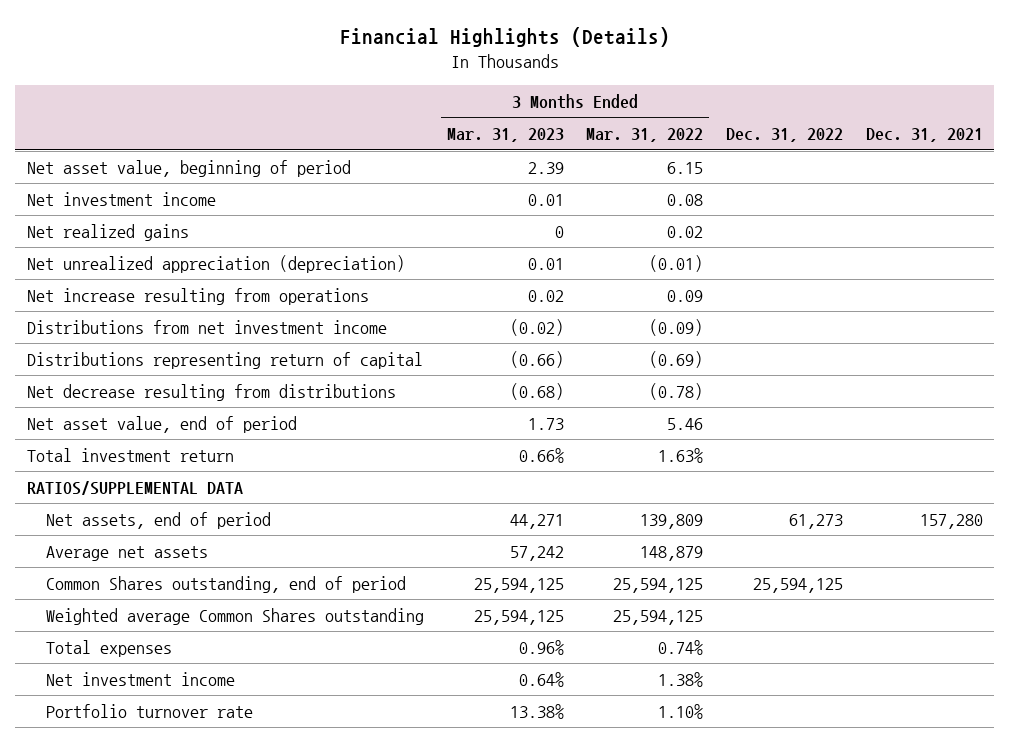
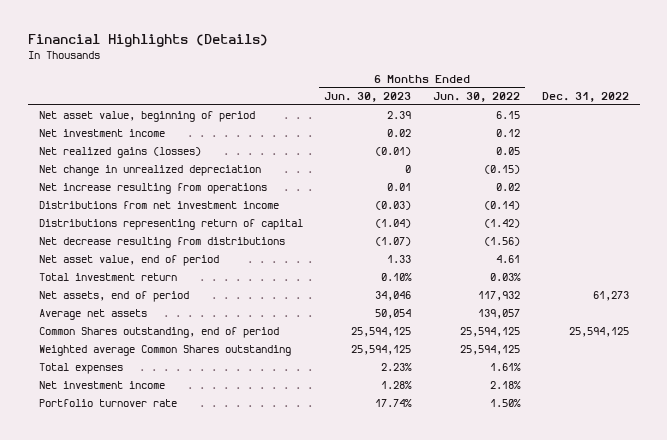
- | 3 Months Ended Mar. 31, 2023 | 3 Months Ended Mar. 31, 2022 | Dec. 31, 2022 | Dec. 31, 2021
+ | 6 Months Ended Jun. 30, 2023 | 6 Months Ended Jun. 30, 2022 | Dec. 31, 2022
- Net realized gains | 0 | 0.02 | |
- Net unrealized appreciation (depreciation) | 0.01 | (0.01) | |
+ Net realized gains (losses) | (0.01) | 0.05 |
+ Net change in unrealized depreciation | 0 | (0.15) |
- RATIOS/SUPPLEMENTAL DATA

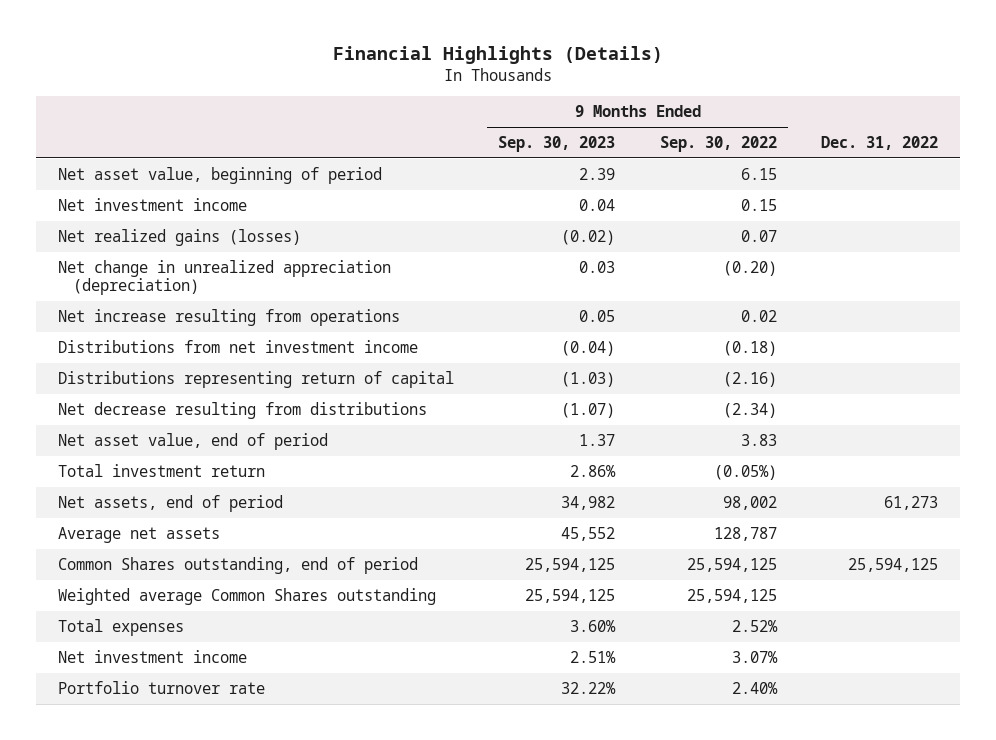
- | 6 Months Ended Jun. 30, 2023 | 6 Months Ended Jun. 30, 2022 | Dec. 31, 2022
+ | 9 Months Ended Sep. 30, 2023 | 9 Months Ended Sep. 30, 2022 | Dec. 31, 2022
- Net change in unrealized depreciation | 0 | (0.15) |
+ Net change in unrealized appreciation (depreciation) | 0.03 | (0.20) |

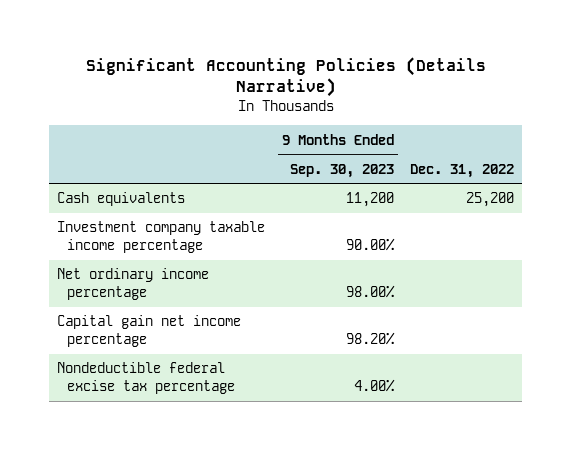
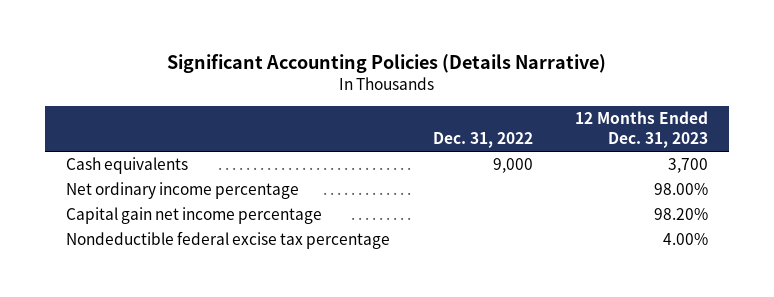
- | 9 Months Ended Sep. 30, 2023 | Dec. 31, 2022
+ | Dec. 31, 2022 | 12 Months Ended Dec. 31, 2023
- Cash equivalents | 11,200 | 25,200
- Investment company taxable income percentage | 90.00% |
+ Cash equivalents | 9,000 | 3,700

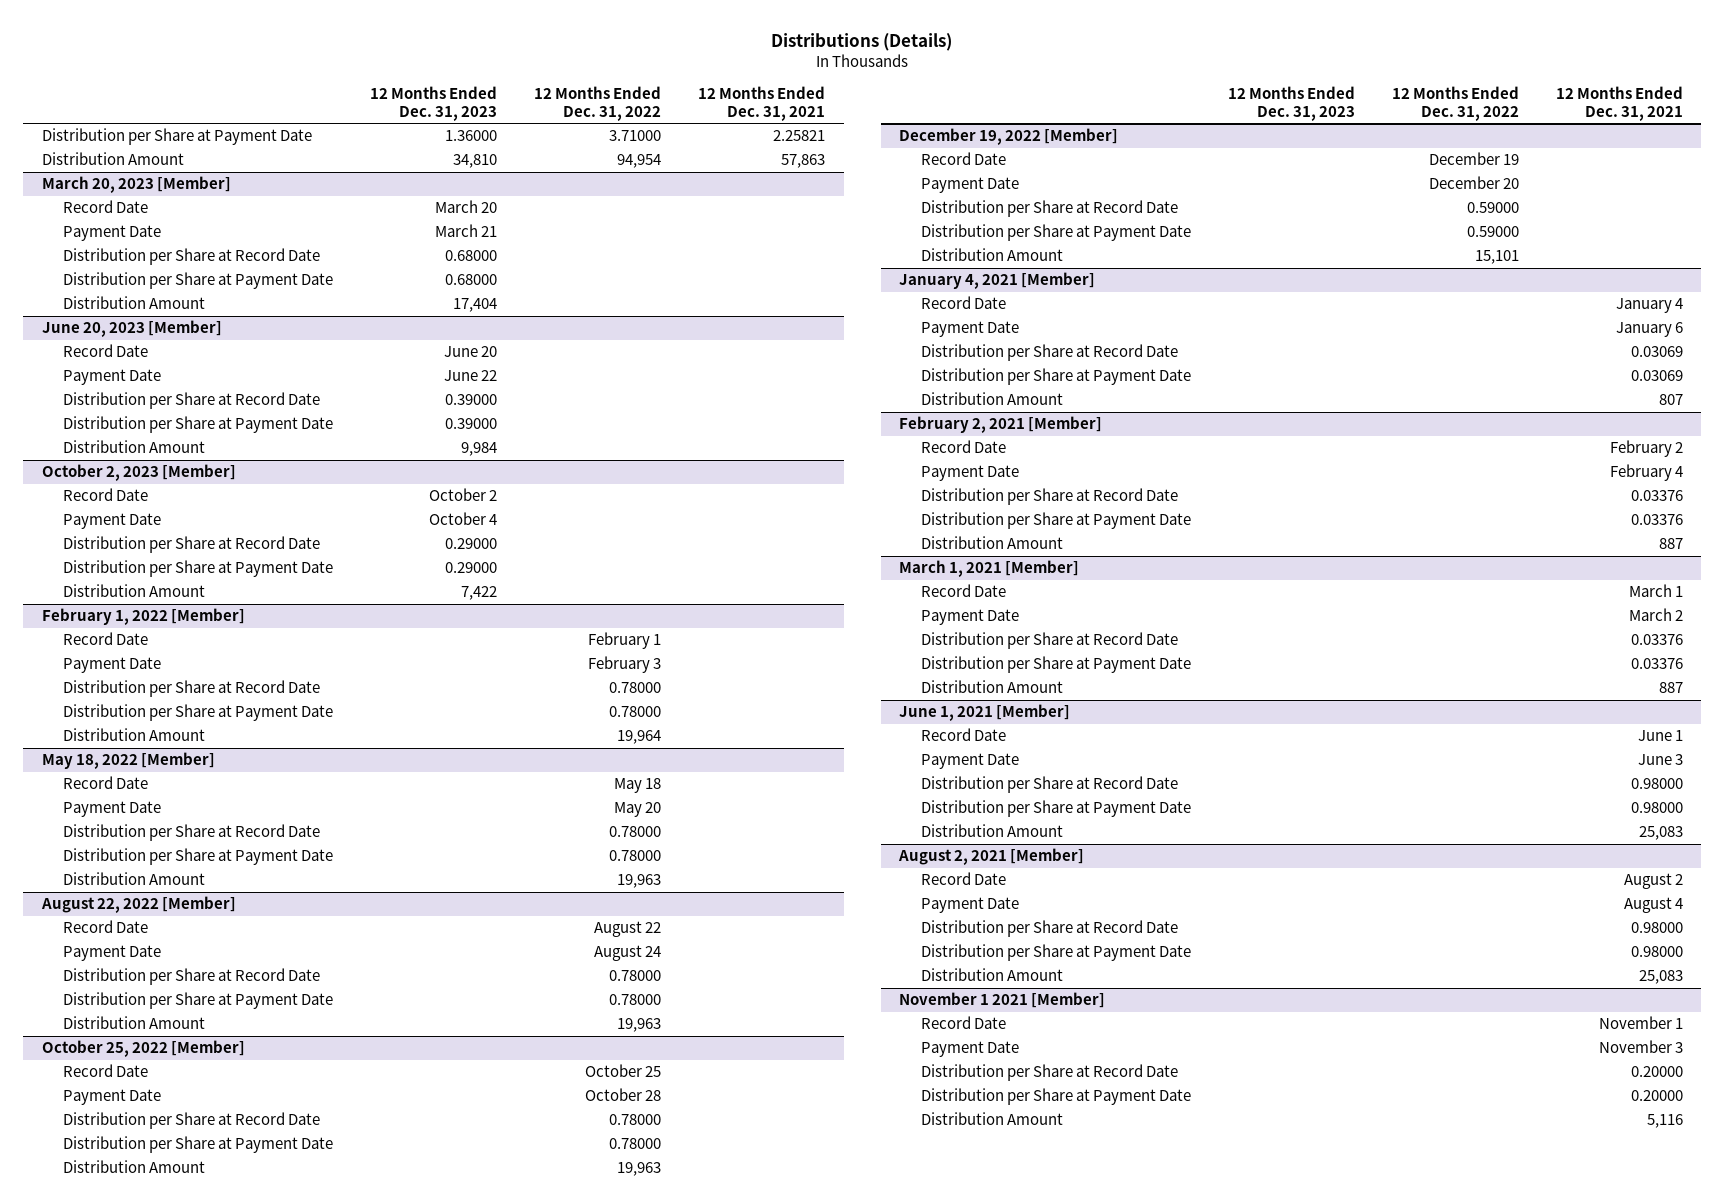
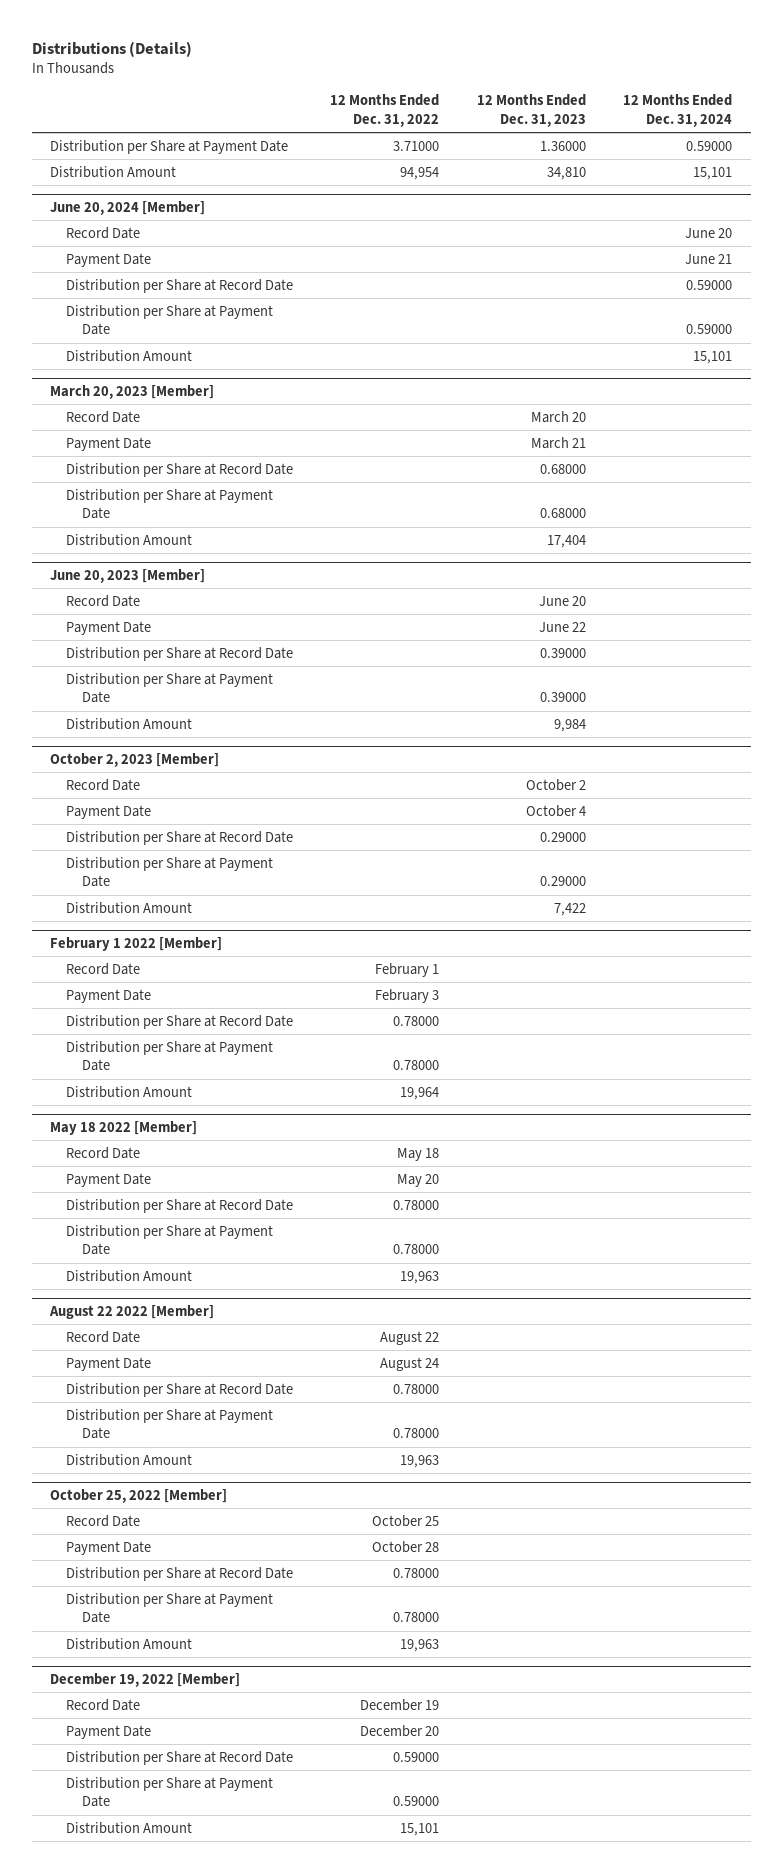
- | 12 Months Ended Dec. 31, 2023 | 12 Months Ended Dec. 31, 2022 | 12 Months Ended Dec. 31, 2021
+ | 12 Months Ended Dec. 31, 2022 | 12 Months Ended Dec. 31, 2023 | 12 Months Ended Dec. 31, 2024
+ June 20, 2024 [Member]
+ Record Date | | | June 20
+ Payment Date | | | June 21
+ Distribution per Share at Record Date | | | 0.59000
+ Distribution per Share at Payment Date | | | 0.59000
+ Distribution Amount | | | 15,101
- February 1, 2022 [Member]
+ February 1 2022 [Member]
- May 18, 2022 [Member]
+ May 18 2022 [Member]
- August 22, 2022 [Member]
+ August 22 2022 [Member]
- January 4, 2021 [Member]
- Record Date | | | January 4
- Payment Date | | | January 6
- Distribution per Share at Record Date | | | 0.03069
- Distribution per Share at Payment Date | | | 0.03069
- Distribution Amount | | | 807
- February 2, 2021 [Member]
- Record Date | | | February 2
- Payment Date | | | February 4
- Distribution per Share at Record Date | | | 0.03376
- Distribution per Share at Payment Date | | | 0.03376
- Distribution Amount | | | 887
- March 1, 2021 [Member]
- Record Date | | | March 1
- Payment Date | | | March 2
- Distribution per Share at Record Date | | | 0.03376
- Distribution per Share at Payment Date | | | 0.03376
- Distribution Amount | | | 887
- June 1, 2021 [Member]
- Record Date | | | June 1
- Payment Date | | | June 3
- Distribution per Share at Record Date | | | 0.98000
- Distribution per Share at Payment Date | | | 0.98000
- Distribution Amount | | | 25,083
- August 2, 2021 [Member]
- Record Date | | | August 2
- Payment Date | | | August 4
- Distribution per Share at Record Date | | | 0.98000
- Distribution per Share at Payment Date | | | 0.98000
- Distribution Amount | | | 25,083
- November 1 2021 [Member]
- Record Date | | | November 1
- Payment Date | | | November 3
- Distribution per Share at Record Date | | | 0.20000
- Distribution per Share at Payment Date | | | 0.20000
- Distribution Amount | | | 5,116

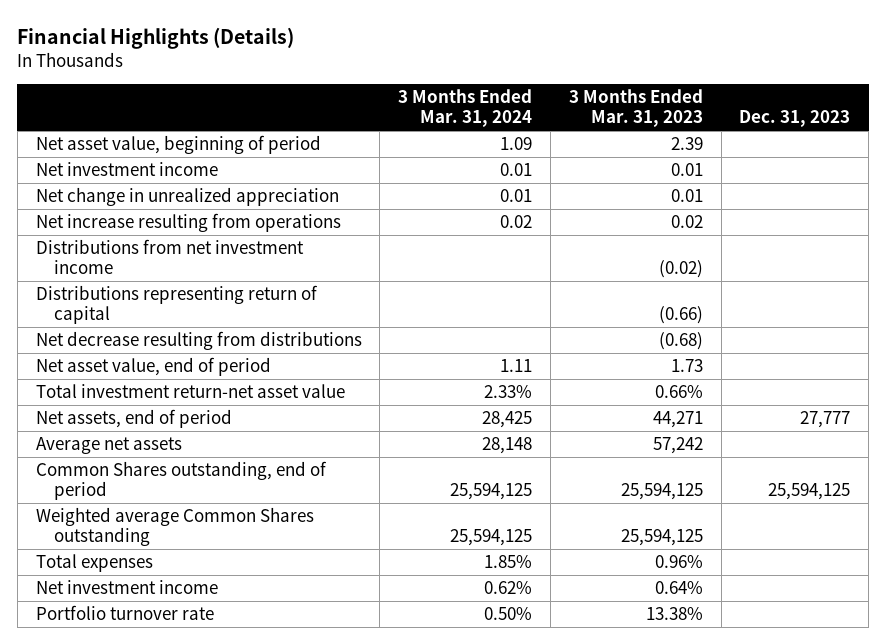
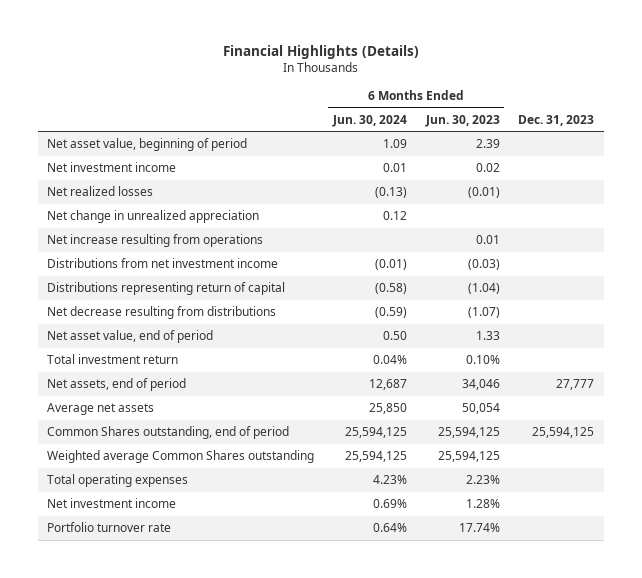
- | 3 Months Ended Mar. 31, 2024 | 3 Months Ended Mar. 31, 2023 | Dec. 31, 2023
+ | 6 Months Ended Jun. 30, 2024 | 6 Months Ended Jun. 30, 2023 | Dec. 31, 2023
+ Net realized losses | (0.13) | (0.01) |
- Total investment return-net asset value | 2.33% | 0.66% |
+ Total investment return | 0.04% | 0.10% |
- Total expenses | 1.85% | 0.96% |
+ Total operating expenses | 4.23% | 2.23% |

